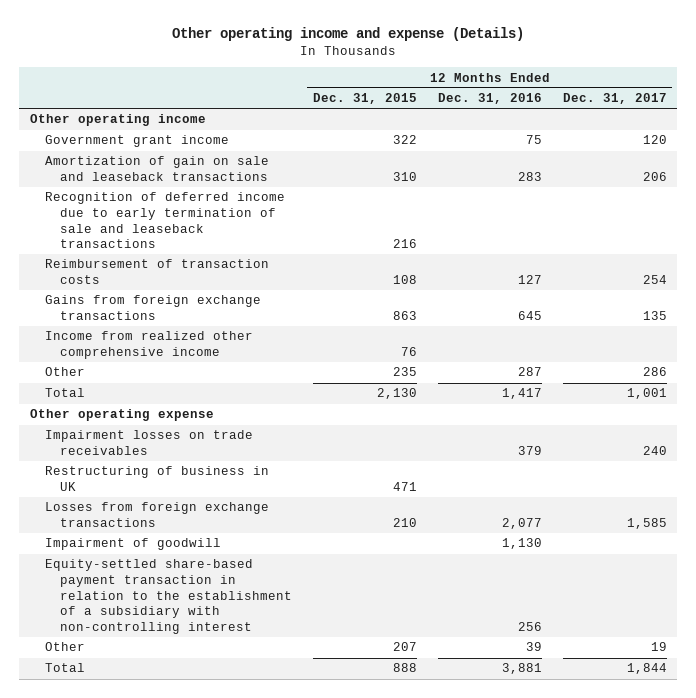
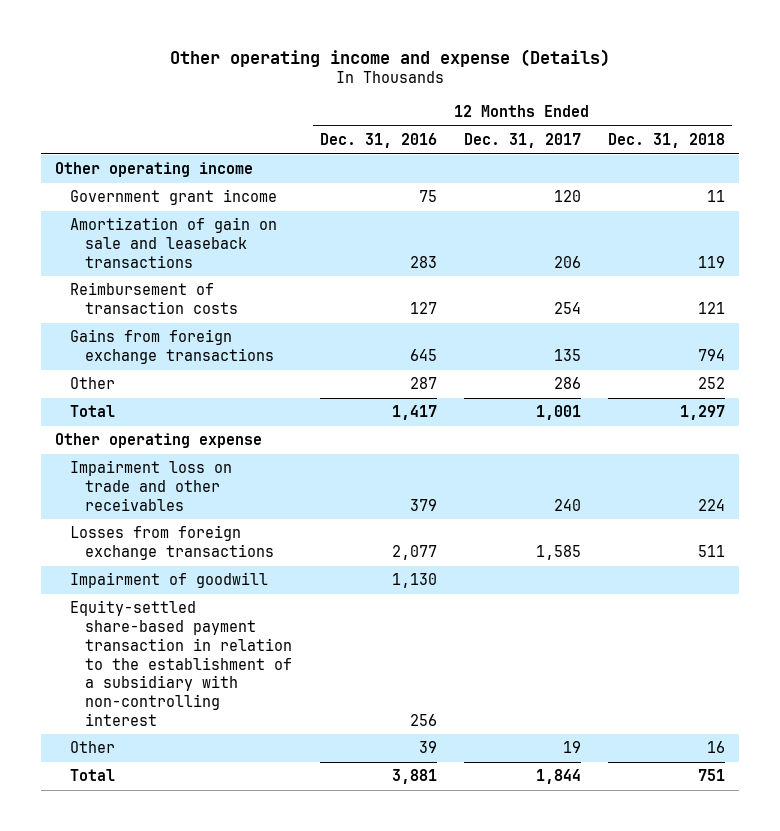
- | 12 Months Ended Dec. 31, 2015 | 12 Months Ended Dec. 31, 2016 | 12 Months Ended Dec. 31, 2017
+ | 12 Months Ended Dec. 31, 2016 | 12 Months Ended Dec. 31, 2017 | 12 Months Ended Dec. 31, 2018
- Recognition of deferred income due to early termination of sale and leaseback transactions | 216 | |
- Income from realized other comprehensive income | 76 | |
- Impairment losses on trade receivables | | 379 | 240
- Restructuring of business in UK | 471 | |
+ Impairment loss on trade and other receivables | 379 | 240 | 224

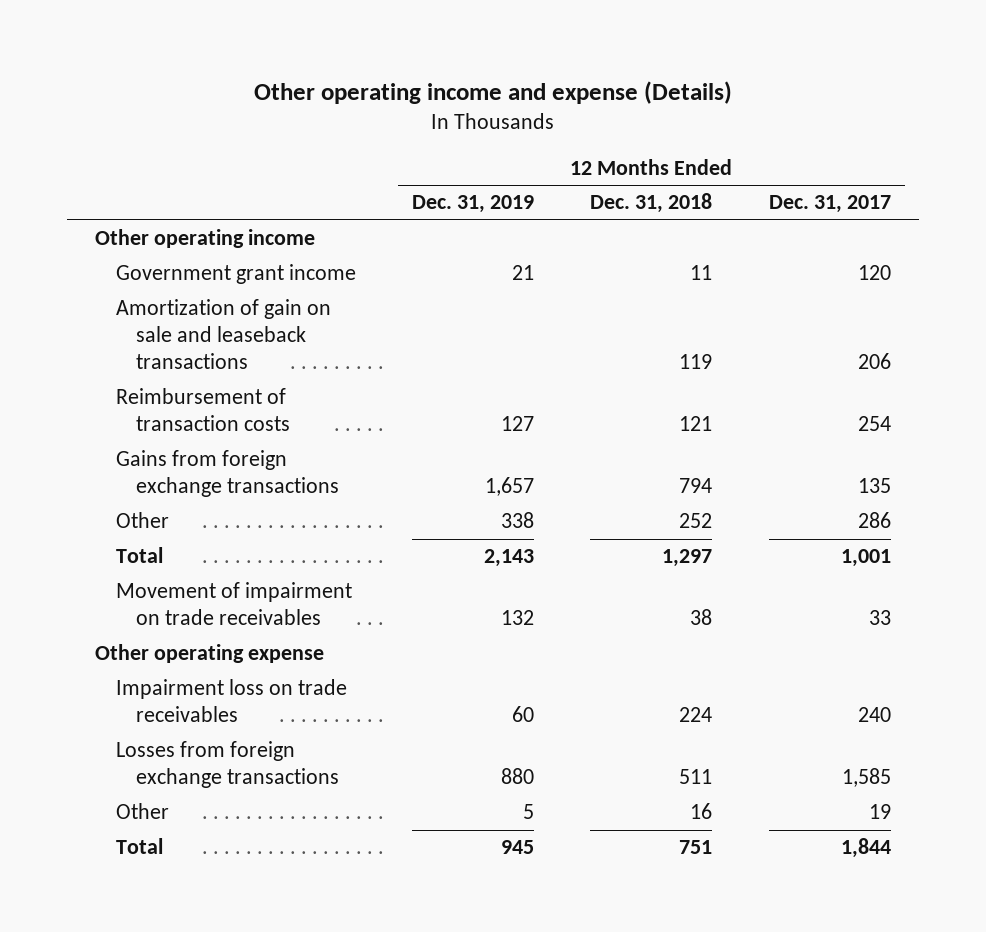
- | 12 Months Ended Dec. 31, 2016 | 12 Months Ended Dec. 31, 2017 | 12 Months Ended Dec. 31, 2018
+ | 12 Months Ended Dec. 31, 2019 | 12 Months Ended Dec. 31, 2018 | 12 Months Ended Dec. 31, 2017
+ Movement of impairment on trade receivables | 132 | 38 | 33
- Impairment loss on trade and other receivables | 379 | 240 | 224
+ Impairment loss on trade receivables | 60 | 224 | 240
- Impairment of goodwill | 1,130 | |
- Equity-settled share-based payment transaction in relation to the establishment of a subsidiary with non-controlling interest | 256 | |

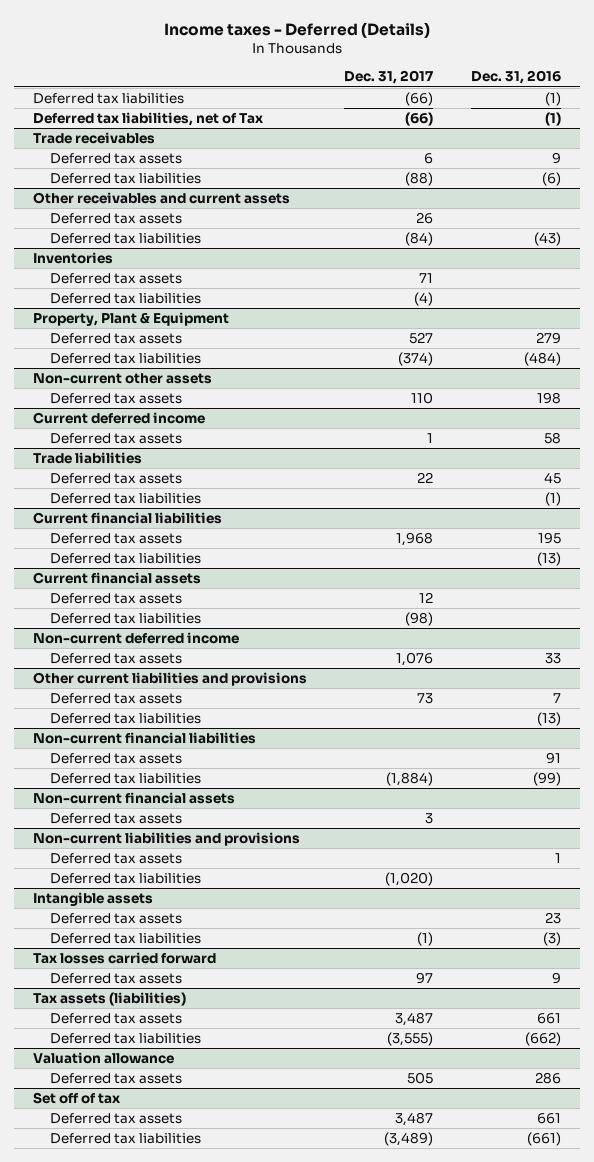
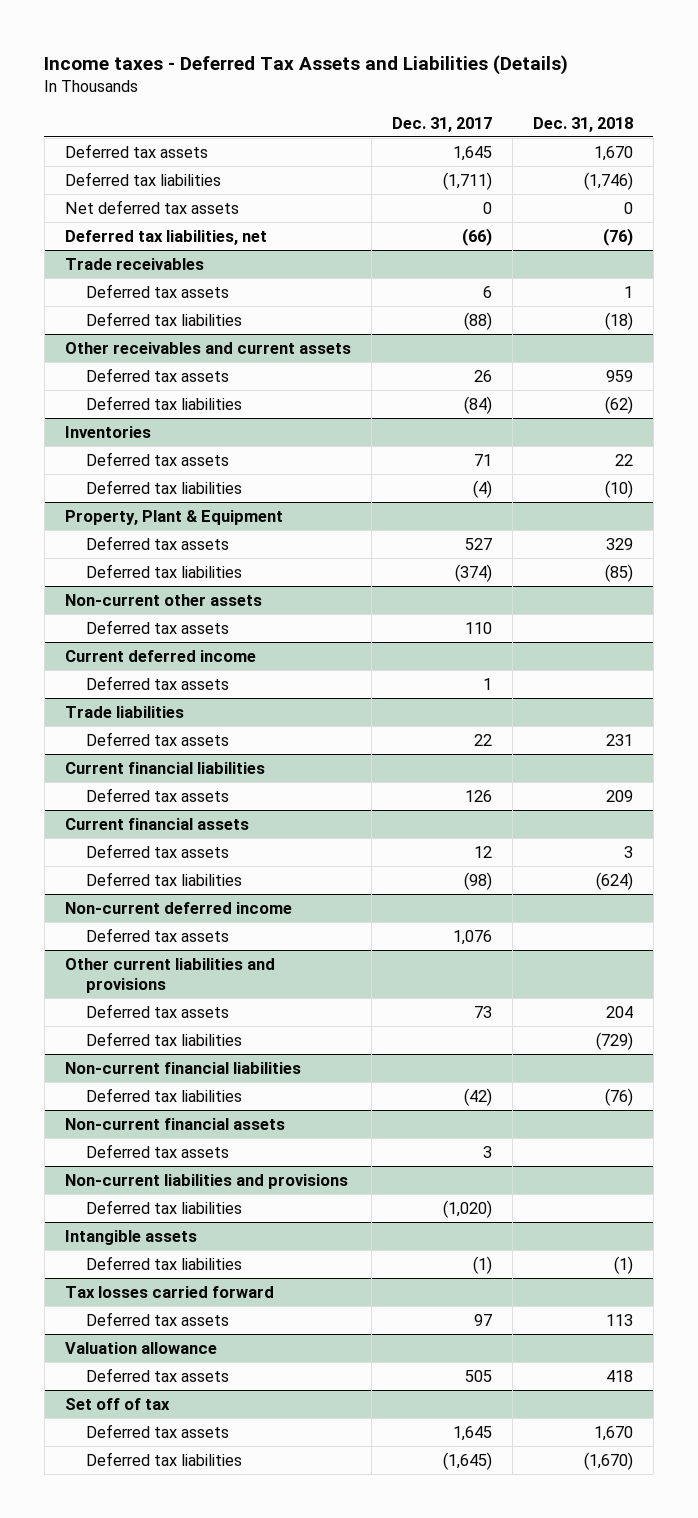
- Income taxes - Deferred (Details)
+ Income taxes - Deferred Tax Assets and Liabilities (Details)
- | Dec. 31, 2017 | Dec. 31, 2016
+ | Dec. 31, 2017 | Dec. 31, 2018
- Deferred tax liabilities | (66) | (1)
- Deferred tax liabilities, net of Tax | (66) | (1)
+ Deferred tax assets | 1,645 | 1,670
+ Deferred tax liabilities | (1,711) | (1,746)
+ Net deferred tax assets | 0 | 0
+ Deferred tax liabilities, net | (66) | (76)
@ Trade liabilities
- Deferred tax liabilities | | (1)
@ Current financial liabilities
- Deferred tax assets | 1,968 | 195
- Deferred tax liabilities | | (13)
+ Deferred tax assets | 126 | 209
@ Non-current financial liabilities
- Deferred tax assets | | 91
- Deferred tax liabilities | (1,884) | (99)
+ Deferred tax liabilities | (42) | (76)
@ Non-current liabilities and provisions
- Deferred tax assets | | 1
@ Intangible assets
- Deferred tax assets | | 23
- Tax assets (liabilities)
- Deferred tax assets | 3,487 | 661
- Deferred tax liabilities | (3,555) | (662)
@ Set off of tax
- Deferred tax assets | 3,487 | 661
- Deferred tax liabilities | (3,489) | (661)
+ Deferred tax assets | 1,645 | 1,670
+ Deferred tax liabilities | (1,645) | (1,670)

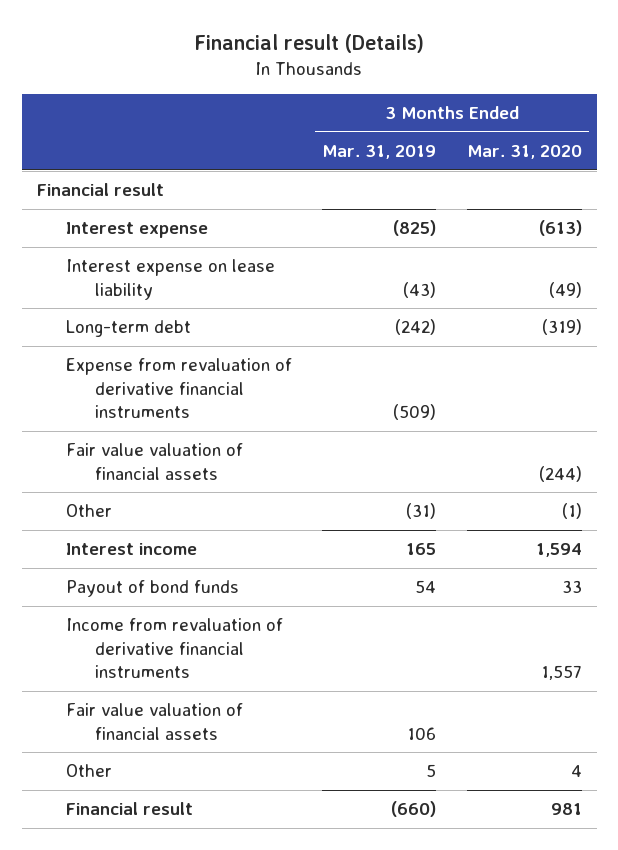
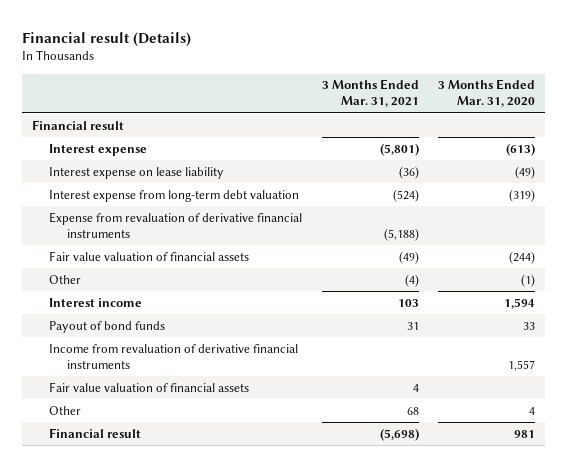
- | 3 Months Ended Mar. 31, 2019 | 3 Months Ended Mar. 31, 2020
+ | 3 Months Ended Mar. 31, 2021 | 3 Months Ended Mar. 31, 2020
- Long-term debt | (242) | (319)
+ Interest expense from long-term debt valuation | (524) | (319)

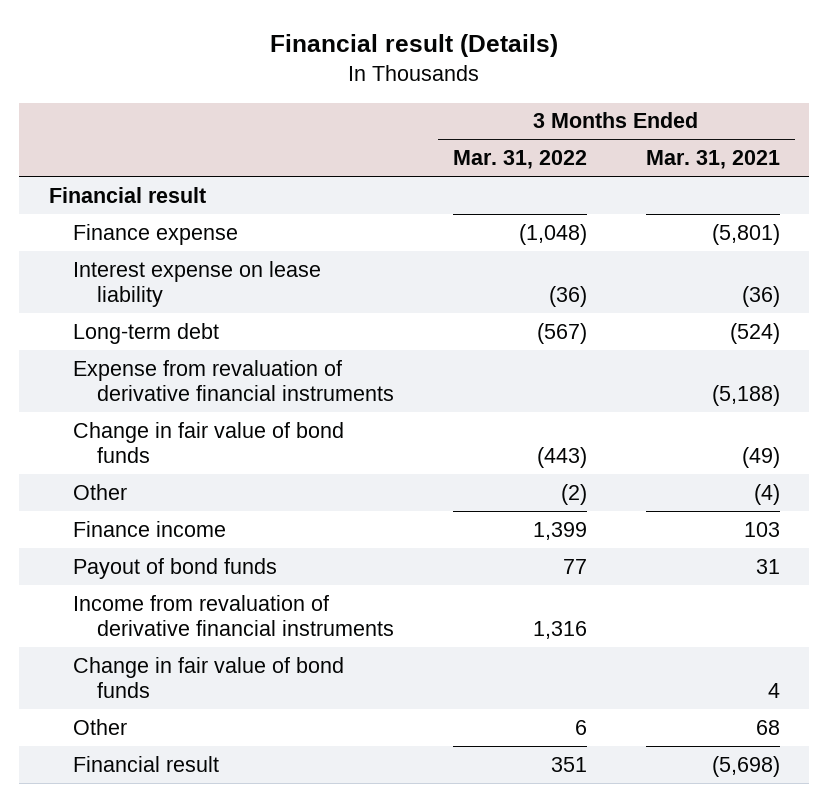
- | 3 Months Ended Mar. 31, 2021 | 3 Months Ended Mar. 31, 2020
+ | 3 Months Ended Mar. 31, 2022 | 3 Months Ended Mar. 31, 2021
- Interest expense | (5,801) | (613)
+ Finance expense | (1,048) | (5,801)
- Interest expense from long-term debt valuation | (524) | (319)
+ Long-term debt | (567) | (524)
- Fair value valuation of financial assets | (49) | (244)
+ Change in fair value of bond funds | (443) | (49)
- Interest income | 103 | 1,594
+ Finance income | 1,399 | 103
- Fair value valuation of financial assets | 4 |
+ Change in fair value of bond funds | | 4

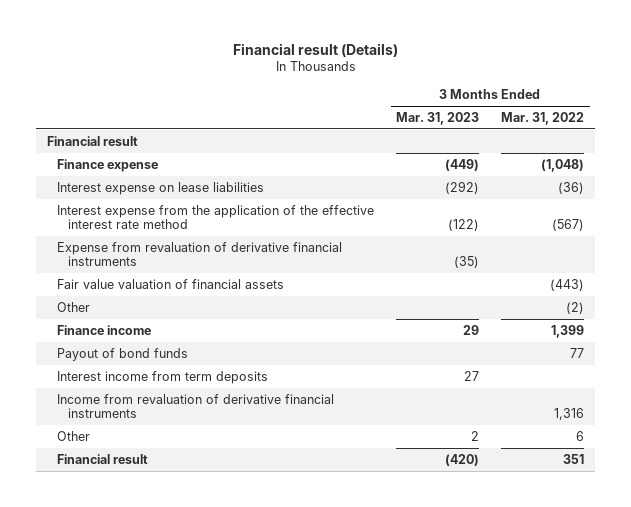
- | 3 Months Ended Mar. 31, 2022 | 3 Months Ended Mar. 31, 2021
+ | 3 Months Ended Mar. 31, 2023 | 3 Months Ended Mar. 31, 2022
- Interest expense on lease liability | (36) | (36)
- Long-term debt | (567) | (524)
+ Interest expense on lease liabilities | (292) | (36)
+ Interest expense from the application of the effective interest rate method | (122) | (567)
- Change in fair value of bond funds | (443) | (49)
+ Fair value valuation of financial assets | | (443)
+ Interest income from term deposits | 27 |
- Change in fair value of bond funds | | 4

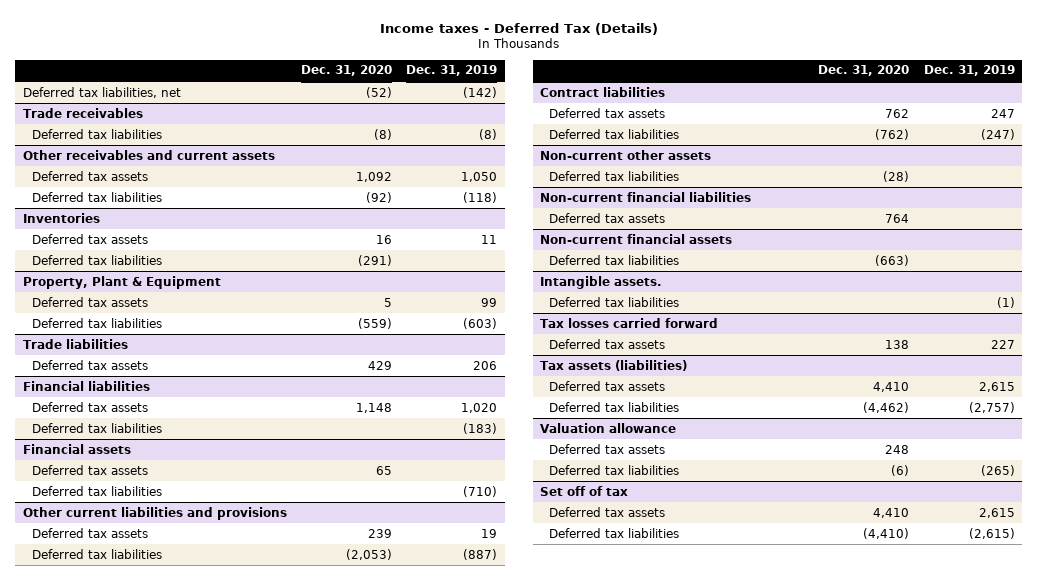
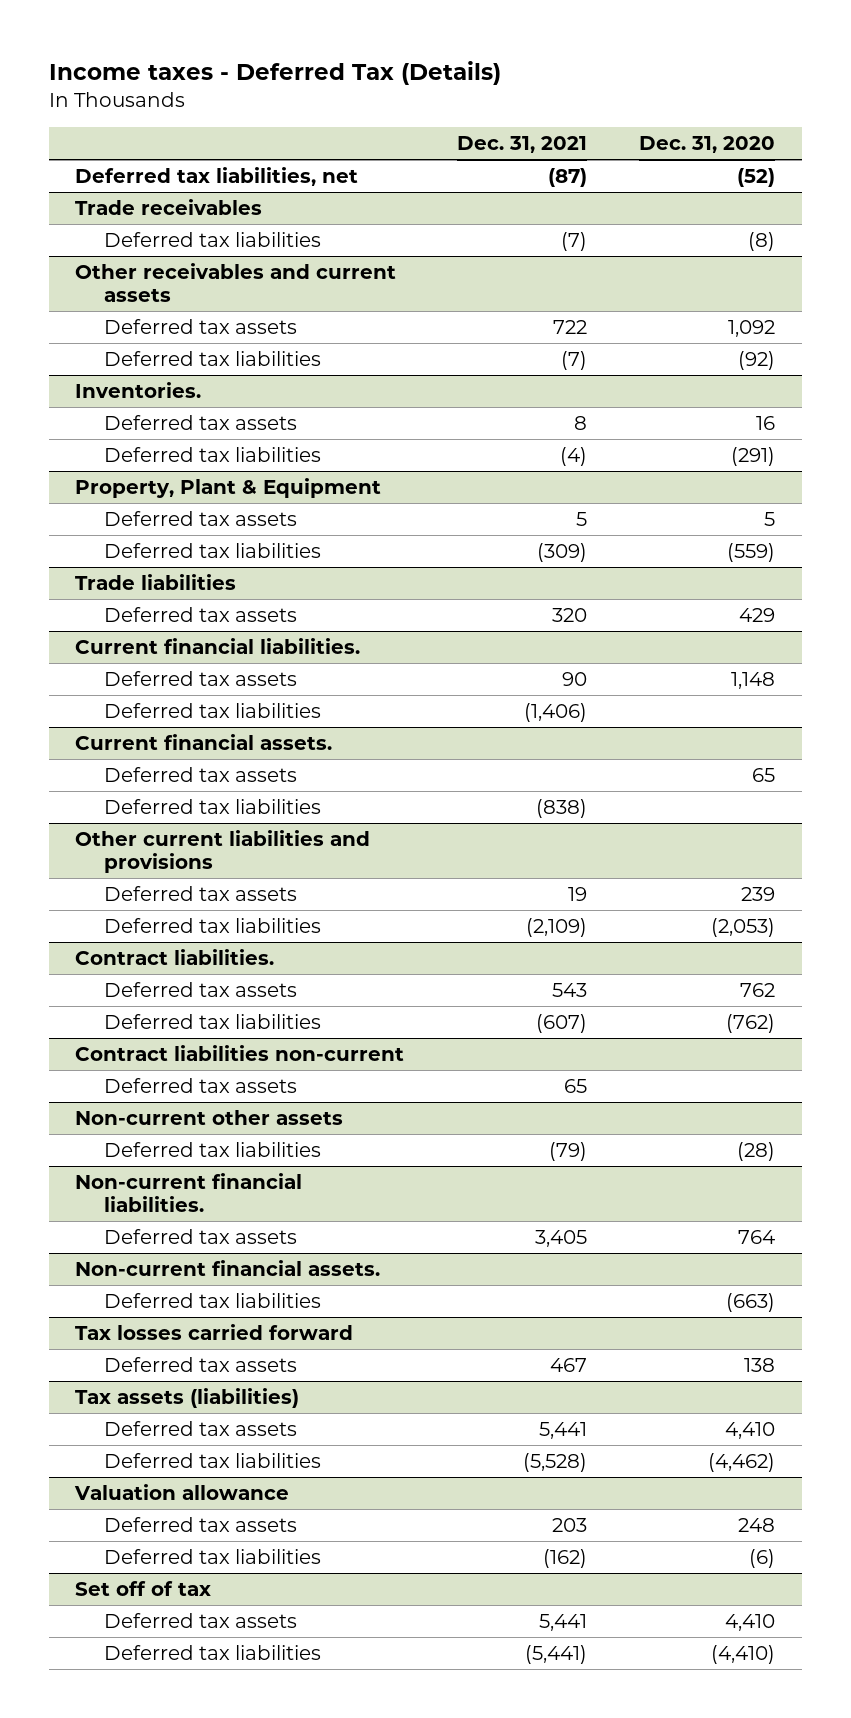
- | Dec. 31, 2020 | Dec. 31, 2019
+ | Dec. 31, 2021 | Dec. 31, 2020
- Inventories
+ Inventories.
- Financial liabilities
+ Current financial liabilities.
- Financial assets
+ Current financial assets.
- Contract liabilities
+ Contract liabilities.
+ Contract liabilities non-current
+ Deferred tax assets | 65 |
- Non-current financial liabilities
+ Non-current financial liabilities.
- Non-current financial assets
+ Non-current financial assets.
- Intangible assets.
- Deferred tax liabilities | | (1)

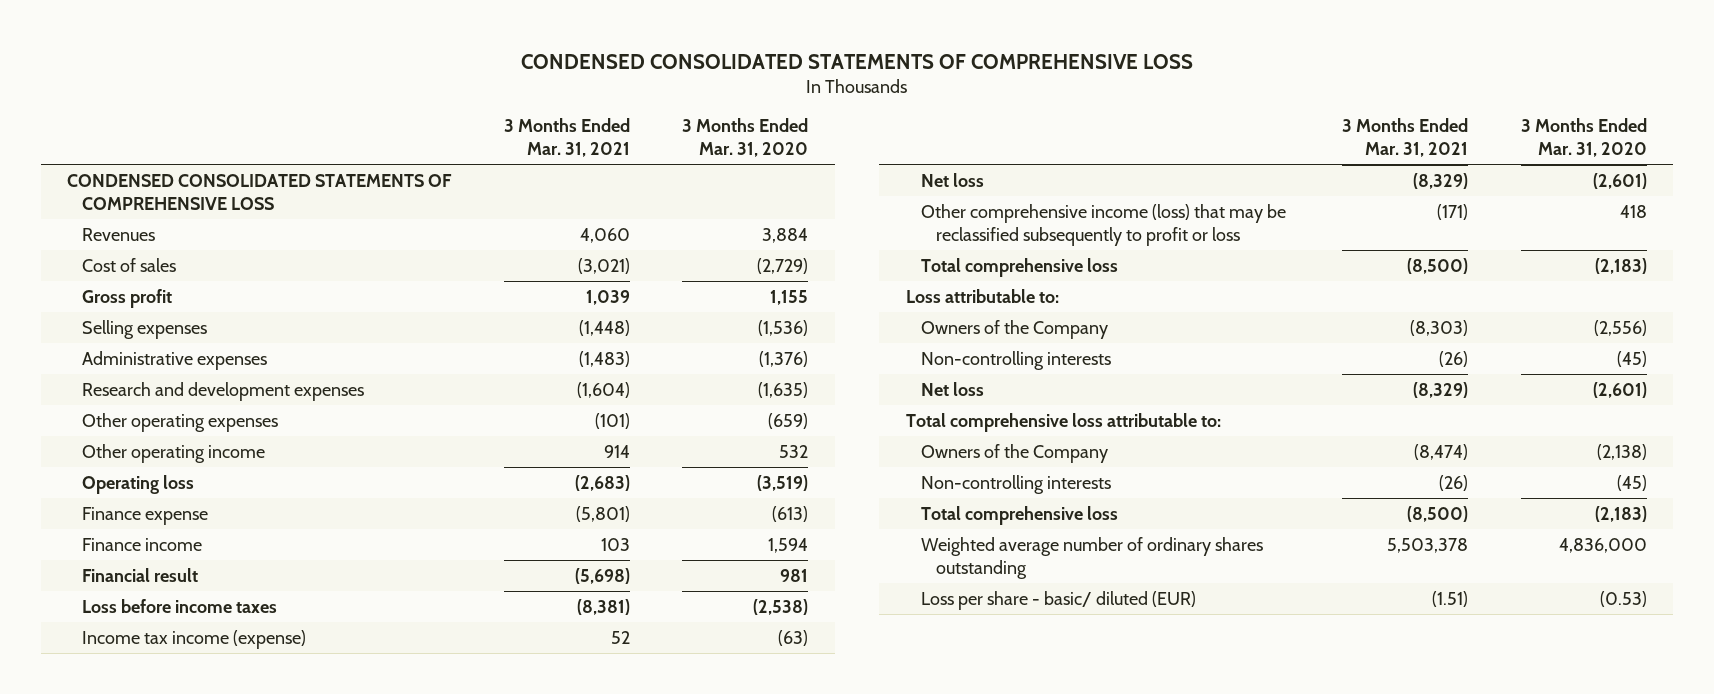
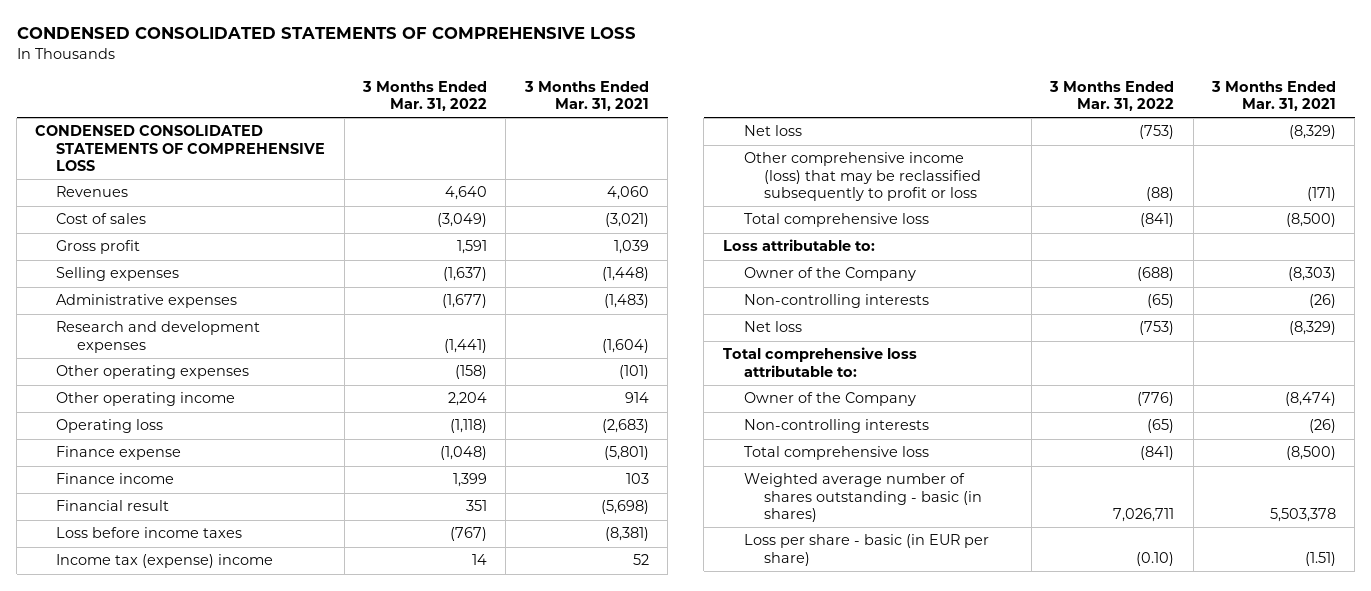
- | 3 Months Ended Mar. 31, 2021 | 3 Months Ended Mar. 31, 2020
+ | 3 Months Ended Mar. 31, 2022 | 3 Months Ended Mar. 31, 2021
- Income tax income (expense) | 52 | (63)
+ Income tax (expense) income | 14 | 52
- Owners of the Company | (8,303) | (2,556)
+ Owner of the Company | (688) | (8,303)
- Owners of the Company | (8,474) | (2,138)
+ Owner of the Company | (776) | (8,474)
- Weighted average number of ordinary shares outstanding | 5,503,378 | 4,836,000
- Loss per share - basic/ diluted (EUR) | (1.51) | (0.53)
+ Weighted average number of shares outstanding - basic (in shares) | 7,026,711 | 5,503,378
+ Loss per share - basic (in EUR per share) | (0.10) | (1.51)

